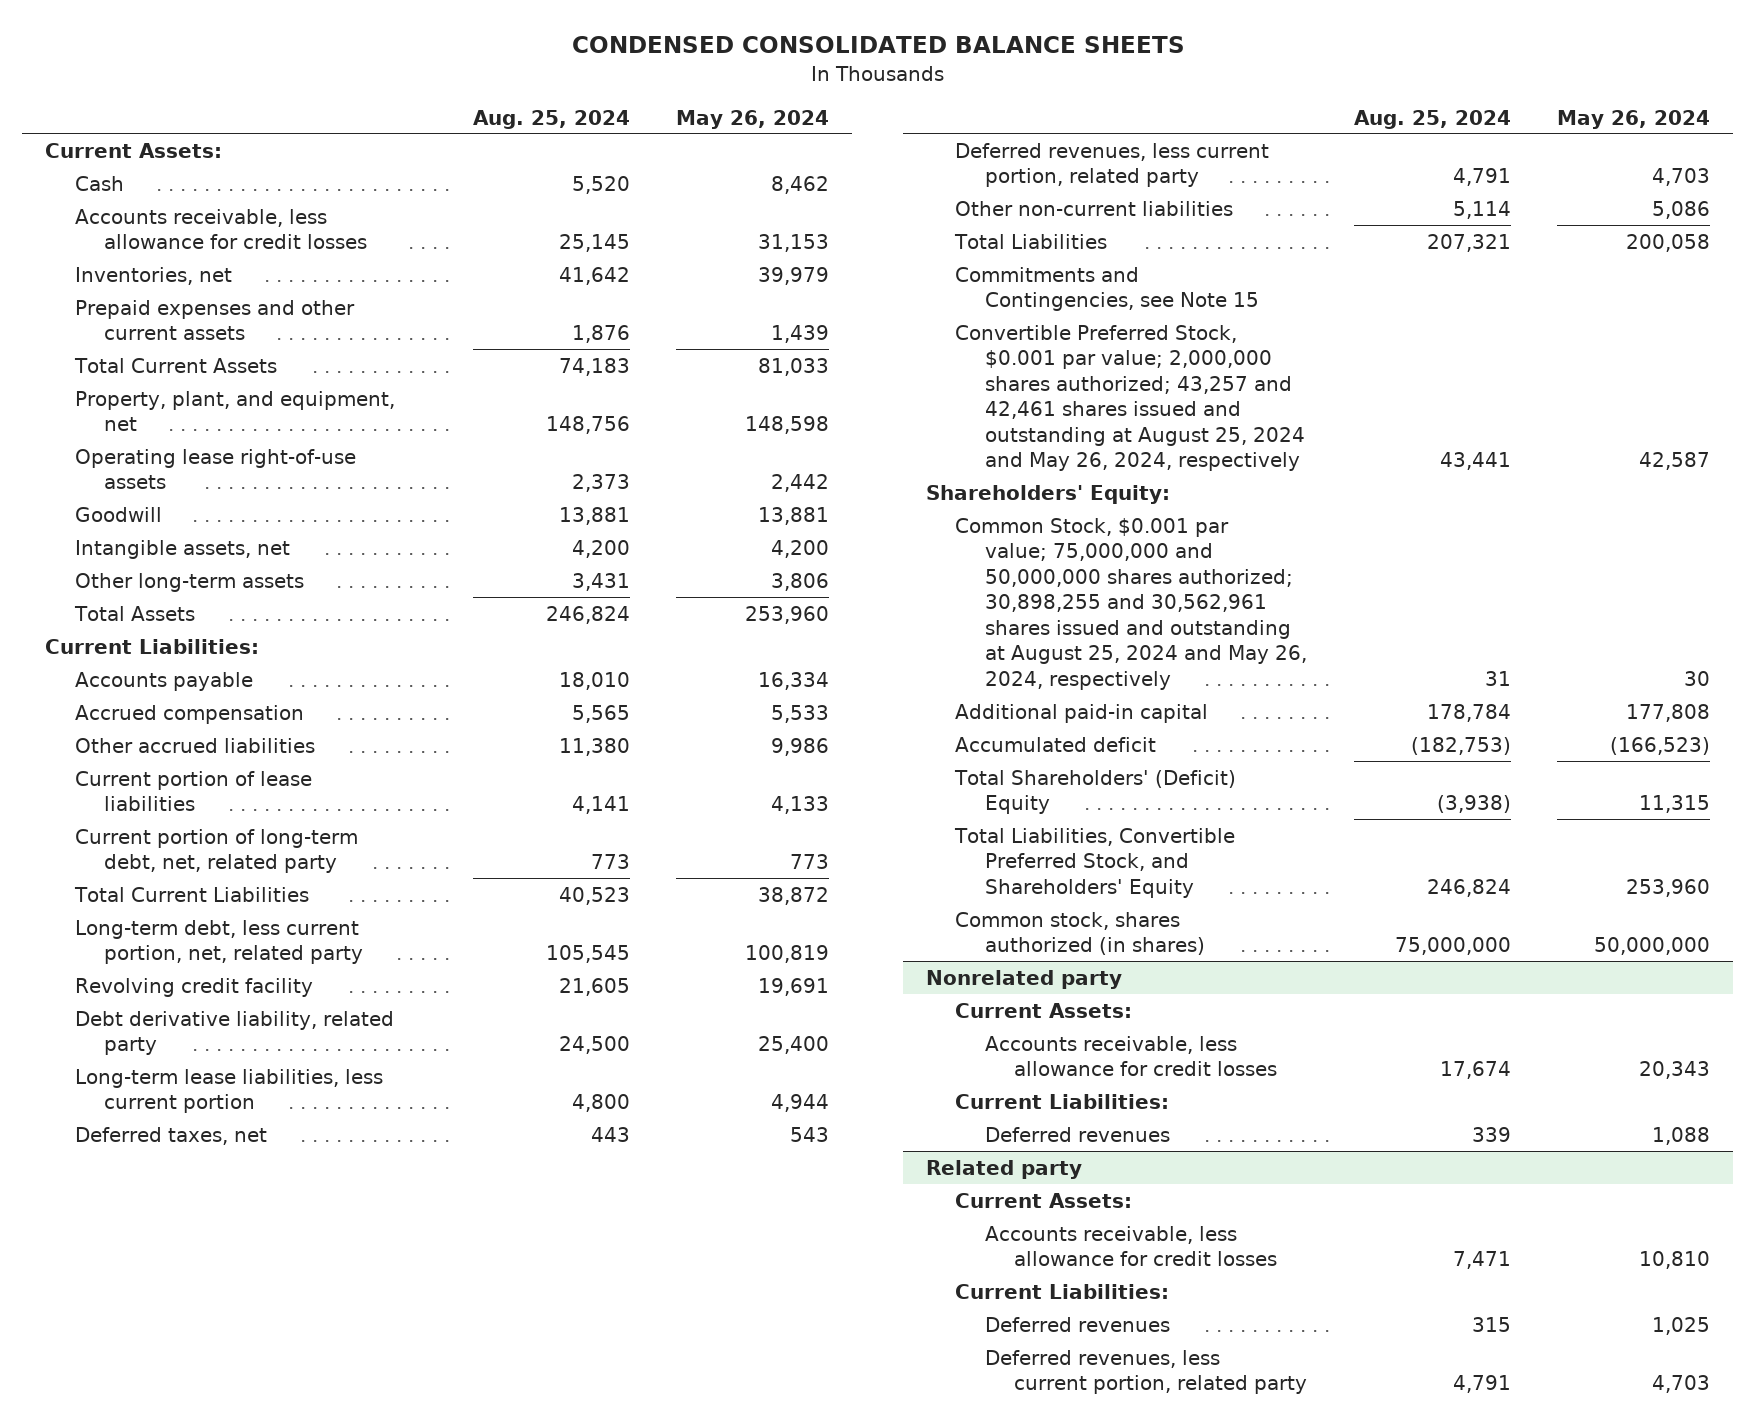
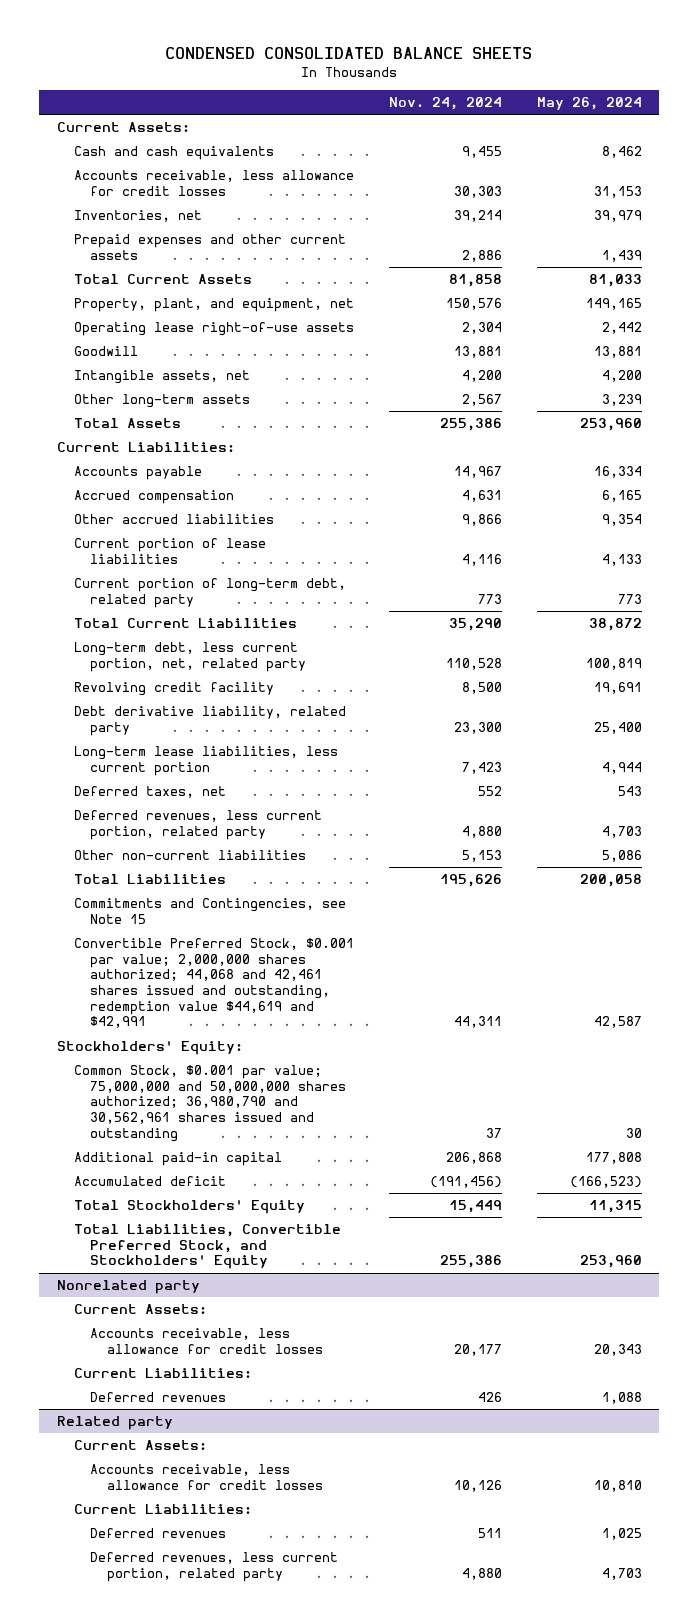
- | Aug. 25, 2024 | May 26, 2024
+ | Nov. 24, 2024 | May 26, 2024
- Cash | 5,520 | 8,462
+ Cash and cash equivalents | 9,455 | 8,462
- Property, plant, and equipment, net | 148,756 | 148,598
+ Property, plant, and equipment, net | 150,576 | 149,165
- Other long-term assets | 3,431 | 3,806
+ Other long-term assets | 2,567 | 3,239
- Accrued compensation | 5,565 | 5,533
- Other accrued liabilities | 11,380 | 9,986
+ Accrued compensation | 4,631 | 6,165
+ Other accrued liabilities | 9,866 | 9,354
- Current portion of long-term debt, net, related party | 773 | 773
+ Current portion of long-term debt, related party | 773 | 773
- Convertible Preferred Stock, $0.001 par value; 2,000,000 shares authorized; 43,257 and 42,461 shares issued and outstanding at August 25, 2024 and May 26, 2024, respectively | 43,441 | 42,587
- Shareholders' Equity:
- Common Stock, $0.001 par value; 75,000,000 and 50,000,000 shares authorized; 30,898,255 and 30,562,961 shares issued and outstanding at August 25, 2024 and May 26, 2024, respectively | 31 | 30
+ Convertible Preferred Stock, $0.001 par value; 2,000,000 shares authorized; 44,068 and 42,461 shares issued and outstanding, redemption value $44,619 and $42,991 | 44,311 | 42,587
+ Stockholders' Equity:
+ Common Stock, $0.001 par value; 75,000,000 and 50,000,000 shares authorized; 36,980,790 and 30,562,961 shares issued and outstanding | 37 | 30
- Total Shareholders' (Deficit) Equity | (3,938) | 11,315
- Total Liabilities, Convertible Preferred Stock, and Shareholders' Equity | 246,824 | 253,960
- Common stock, shares authorized (in shares) | 75,000,000 | 50,000,000
+ Total Stockholders' Equity | 15,449 | 11,315
+ Total Liabilities, Convertible Preferred Stock, and Stockholders' Equity | 255,386 | 253,960

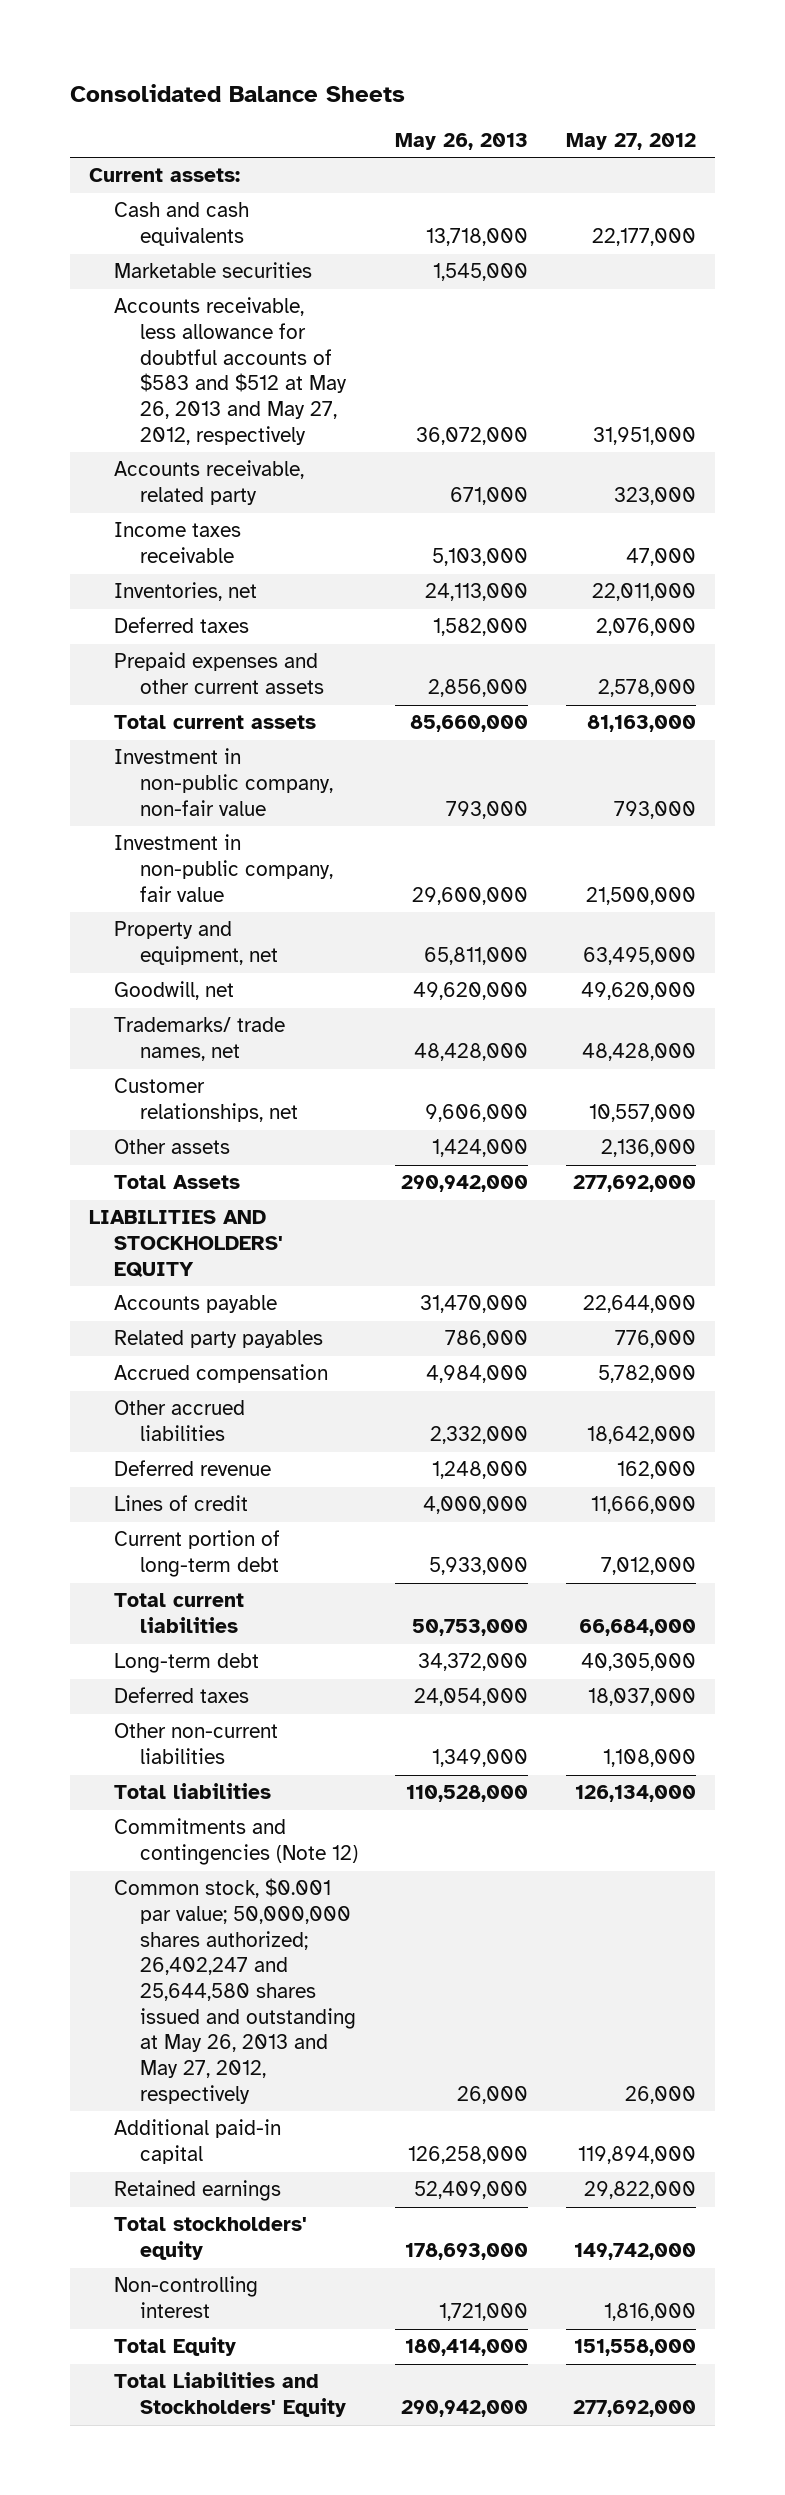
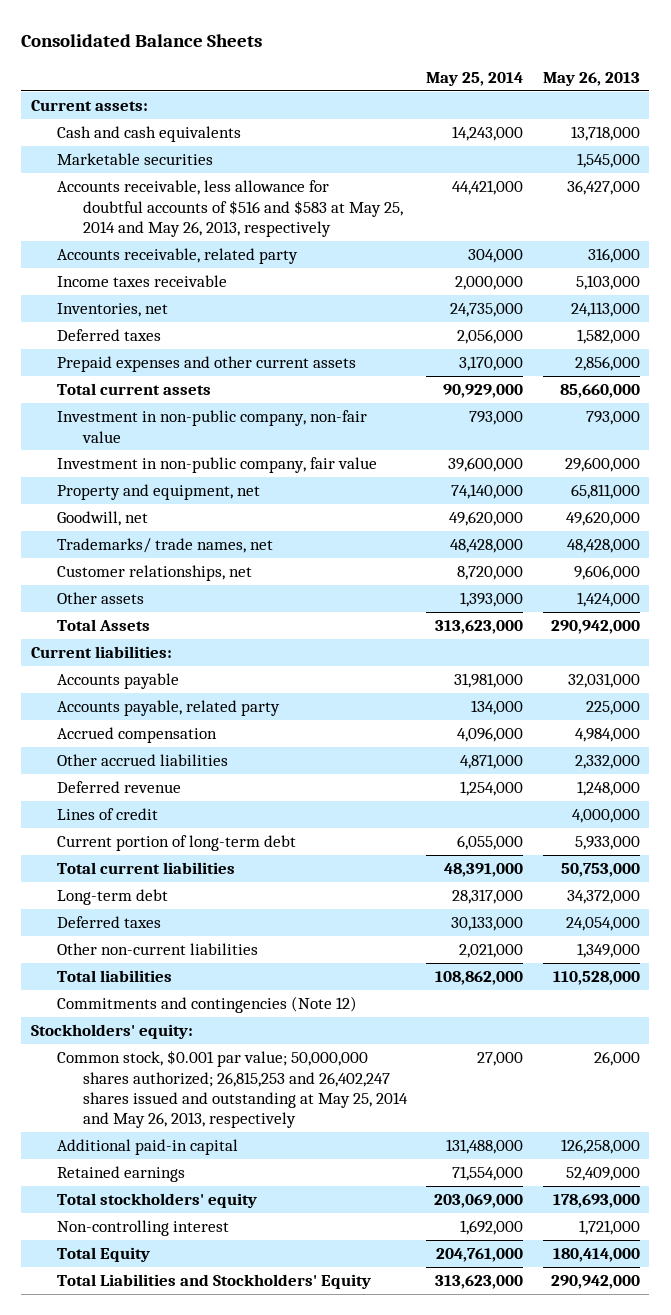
- | May 26, 2013 | May 27, 2012
+ | May 25, 2014 | May 26, 2013
- Accounts receivable, less allowance for doubtful accounts of $583 and $512 at May 26, 2013 and May 27, 2012, respectively | 36,072,000 | 31,951,000
- Accounts receivable, related party | 671,000 | 323,000
+ Accounts receivable, less allowance for doubtful accounts of $516 and $583 at May 25, 2014 and May 26, 2013, respectively | 44,421,000 | 36,427,000
+ Accounts receivable, related party | 304,000 | 316,000
- LIABILITIES AND STOCKHOLDERS' EQUITY
- Accounts payable | 31,470,000 | 22,644,000
- Related party payables | 786,000 | 776,000
+ Current liabilities:
+ Accounts payable | 31,981,000 | 32,031,000
+ Accounts payable, related party | 134,000 | 225,000
- Common stock, $0.001 par value; 50,000,000 shares authorized; 26,402,247 and 25,644,580 shares issued and outstanding at May 26, 2013 and May 27, 2012, respectively | 26,000 | 26,000
+ Stockholders' equity:
+ Common stock, $0.001 par value; 50,000,000 shares authorized; 26,815,253 and 26,402,247 shares issued and outstanding at May 25, 2014 and May 26, 2013, respectively | 27,000 | 26,000

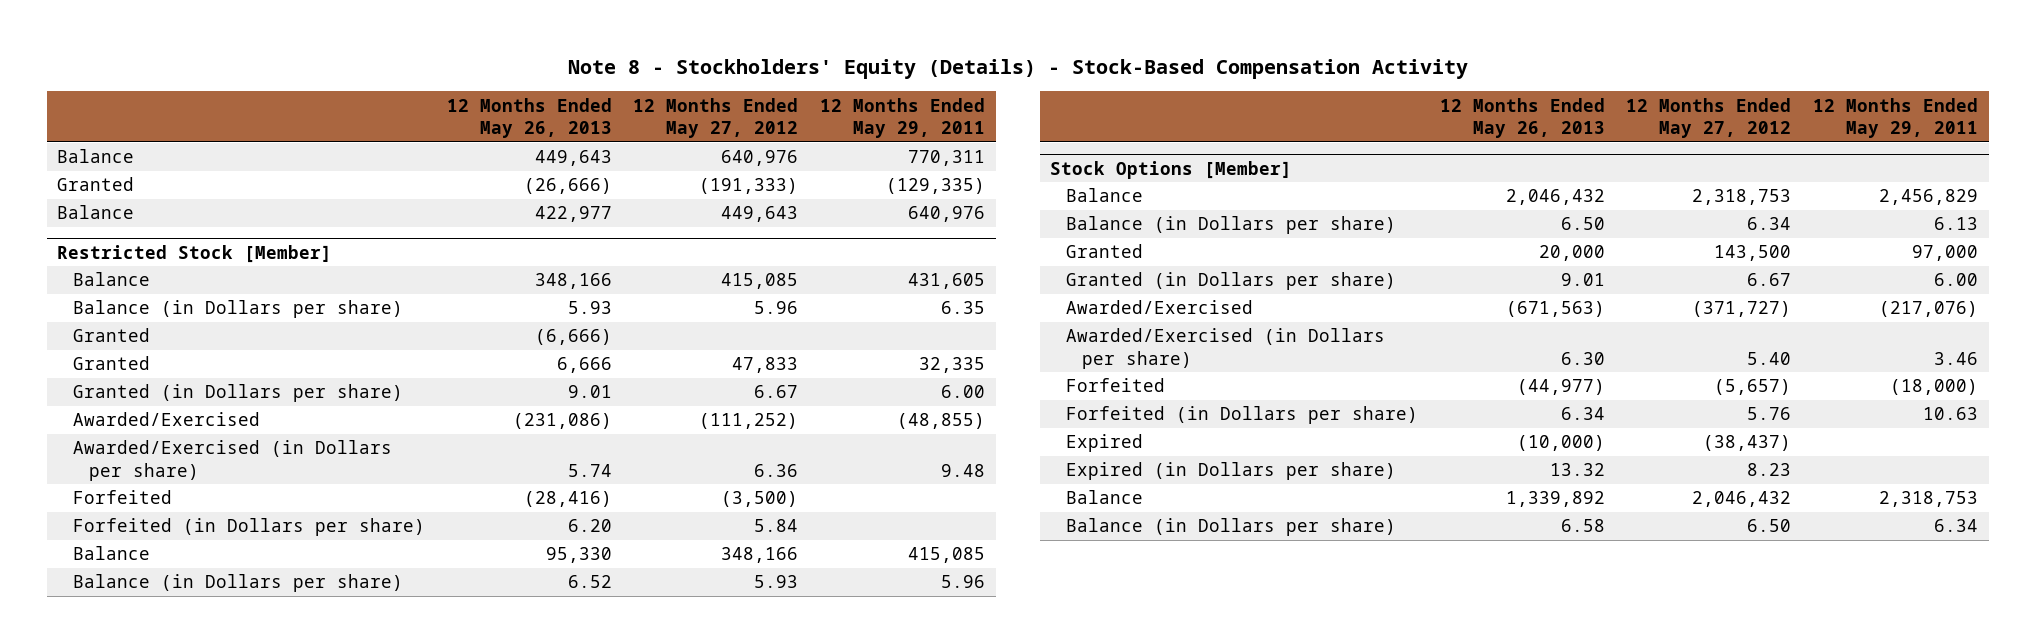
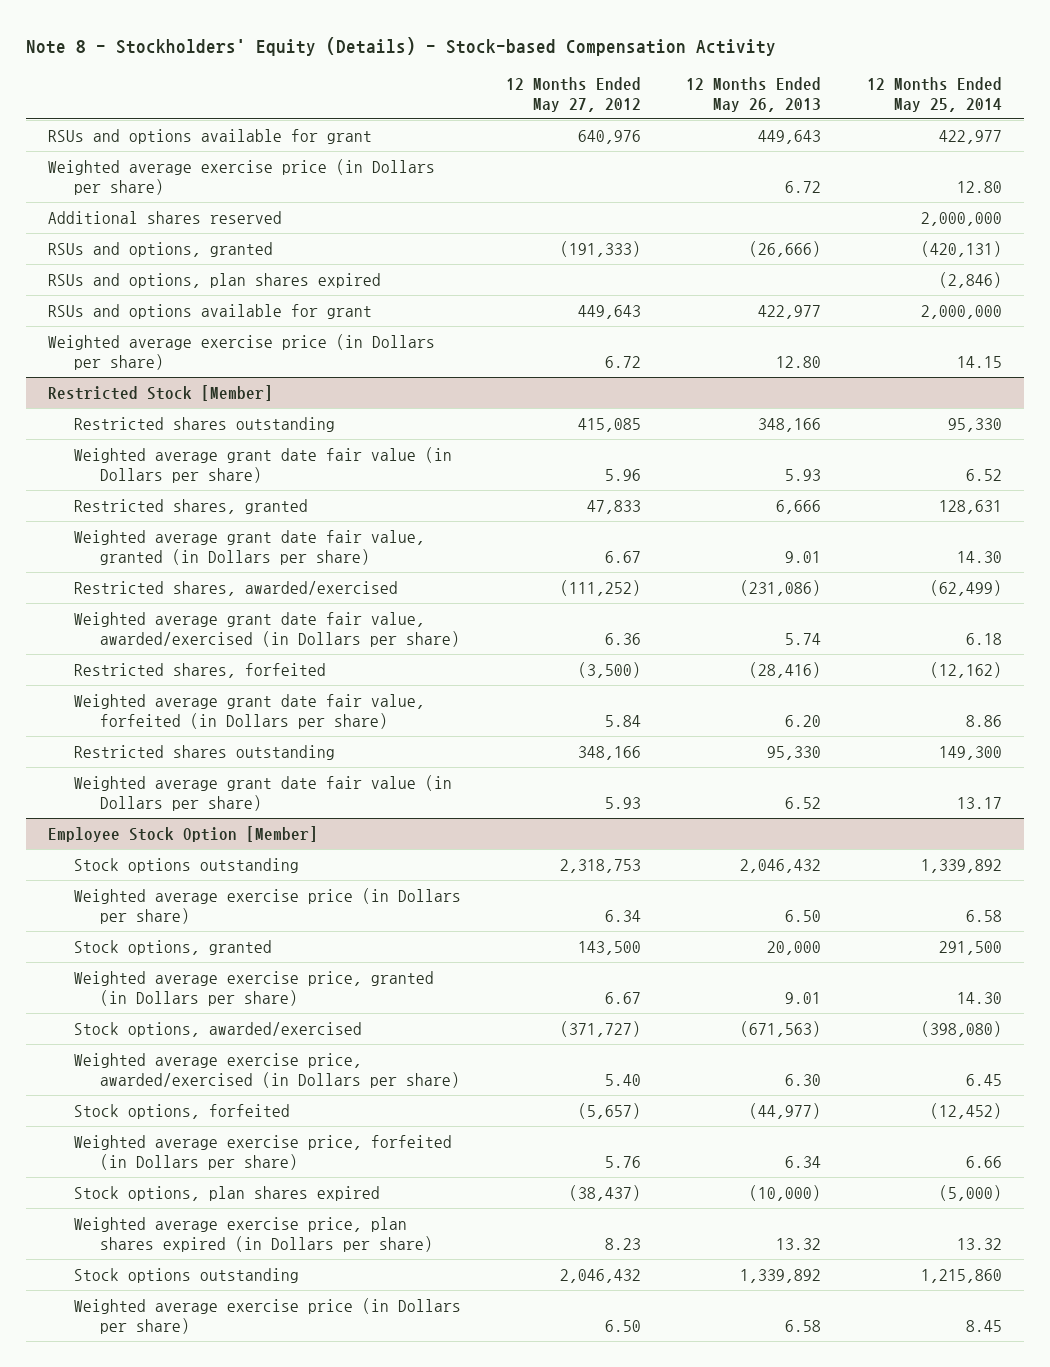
- Note 8 - Stockholders' Equity (Details) - Stock-Based Compensation Activity
+ Note 8 - Stockholders' Equity (Details) - Stock-based Compensation Activity
- | 12 Months Ended May 26, 2013 | 12 Months Ended May 27, 2012 | 12 Months Ended May 29, 2011
+ | 12 Months Ended May 27, 2012 | 12 Months Ended May 26, 2013 | 12 Months Ended May 25, 2014
- Balance | 449,643 | 640,976 | 770,311
- Granted | (26,666) | (191,333) | (129,335)
- Balance | 422,977 | 449,643 | 640,976
+ RSUs and options available for grant | 640,976 | 449,643 | 422,977
+ Weighted average exercise price (in Dollars per share) | | 6.72 | 12.80
+ Additional shares reserved | | | 2,000,000
+ RSUs and options, granted | (191,333) | (26,666) | (420,131)
+ RSUs and options, plan shares expired | | | (2,846)
+ RSUs and options available for grant | 449,643 | 422,977 | 2,000,000
+ Weighted average exercise price (in Dollars per share) | 6.72 | 12.80 | 14.15
@ Restricted Stock [Member]
- Balance | 348,166 | 415,085 | 431,605
- Balance (in Dollars per share) | 5.93 | 5.96 | 6.35
- Granted | (6,666) | |
- Granted | 6,666 | 47,833 | 32,335
- Granted (in Dollars per share) | 9.01 | 6.67 | 6.00
- Awarded/Exercised | (231,086) | (111,252) | (48,855)
- Awarded/Exercised (in Dollars per share) | 5.74 | 6.36 | 9.48
- Forfeited | (28,416) | (3,500) |
- Forfeited (in Dollars per share) | 6.20 | 5.84 |
- Balance | 95,330 | 348,166 | 415,085
- Balance (in Dollars per share) | 6.52 | 5.93 | 5.96
- Stock Options [Member]
- Balance | 2,046,432 | 2,318,753 | 2,456,829
- Balance (in Dollars per share) | 6.50 | 6.34 | 6.13
- Granted | 20,000 | 143,500 | 97,000
- Granted (in Dollars per share) | 9.01 | 6.67 | 6.00
- Awarded/Exercised | (671,563) | (371,727) | (217,076)
- Awarded/Exercised (in Dollars per share) | 6.30 | 5.40 | 3.46
- Forfeited | (44,977) | (5,657) | (18,000)
- Forfeited (in Dollars per share) | 6.34 | 5.76 | 10.63
- Expired | (10,000) | (38,437) |
- Expired (in Dollars per share) | 13.32 | 8.23 |
- Balance | 1,339,892 | 2,046,432 | 2,318,753
- Balance (in Dollars per share) | 6.58 | 6.50 | 6.34
@ Restricted Stock [Member]
+ Restricted shares outstanding | 415,085 | 348,166 | 95,330
+ Weighted average grant date fair value (in Dollars per share) | 5.96 | 5.93 | 6.52
+ Restricted shares, granted | 47,833 | 6,666 | 128,631
+ Weighted average grant date fair value, granted (in Dollars per share) | 6.67 | 9.01 | 14.30
+ Restricted shares, awarded/exercised | (111,252) | (231,086) | (62,499)
+ Weighted average grant date fair value, awarded/exercised (in Dollars per share) | 6.36 | 5.74 | 6.18
+ Restricted shares, forfeited | (3,500) | (28,416) | (12,162)
+ Weighted average grant date fair value, forfeited (in Dollars per share) | 5.84 | 6.20 | 8.86
+ Restricted shares outstanding | 348,166 | 95,330 | 149,300
+ Weighted average grant date fair value (in Dollars per share) | 5.93 | 6.52 | 13.17
+ Employee Stock Option [Member]
+ Stock options outstanding | 2,318,753 | 2,046,432 | 1,339,892
+ Weighted average exercise price (in Dollars per share) | 6.34 | 6.50 | 6.58
+ Stock options, granted | 143,500 | 20,000 | 291,500
+ Weighted average exercise price, granted (in Dollars per share) | 6.67 | 9.01 | 14.30
+ Stock options, awarded/exercised | (371,727) | (671,563) | (398,080)
+ Weighted average exercise price, awarded/exercised (in Dollars per share) | 5.40 | 6.30 | 6.45
+ Stock options, forfeited | (5,657) | (44,977) | (12,452)
+ Weighted average exercise price, forfeited (in Dollars per share) | 5.76 | 6.34 | 6.66
+ Stock options, plan shares expired | (38,437) | (10,000) | (5,000)
+ Weighted average exercise price, plan shares expired (in Dollars per share) | 8.23 | 13.32 | 13.32
+ Stock options outstanding | 2,046,432 | 1,339,892 | 1,215,860
+ Weighted average exercise price (in Dollars per share) | 6.50 | 6.58 | 8.45

